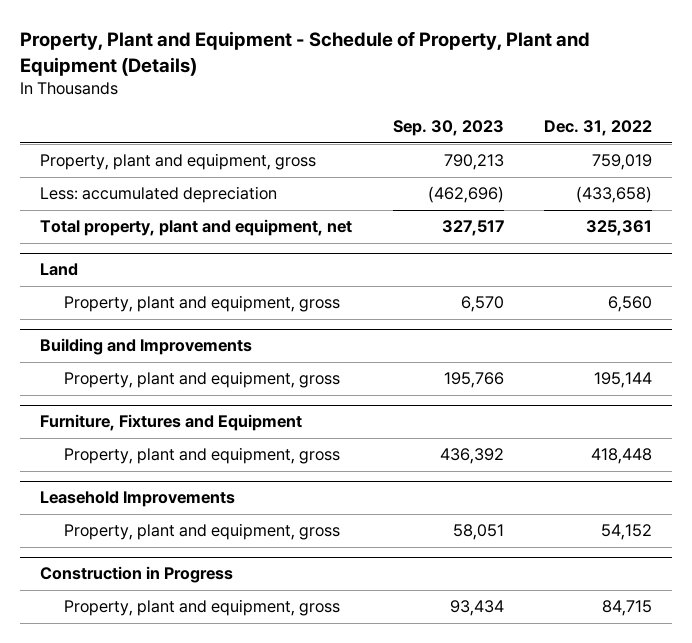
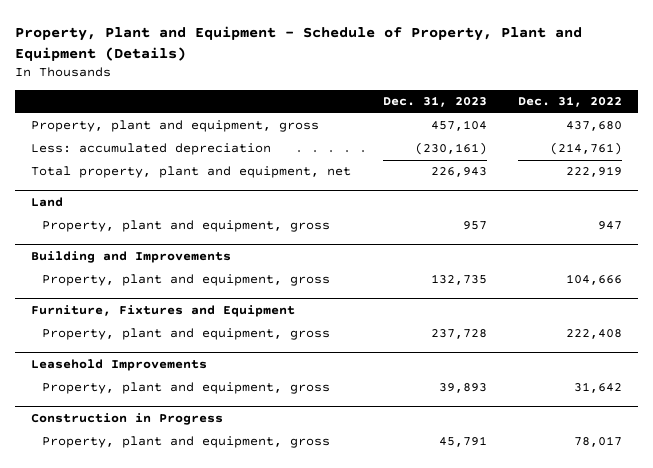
- | Sep. 30, 2023 | Dec. 31, 2022
+ | Dec. 31, 2023 | Dec. 31, 2022
- Property, plant and equipment, gross | 790,213 | 759,019
- Less: accumulated depreciation | (462,696) | (433,658)
- Total property, plant and equipment, net | 327,517 | 325,361
+ Property, plant and equipment, gross | 457,104 | 437,680
+ Less: accumulated depreciation | (230,161) | (214,761)
+ Total property, plant and equipment, net | 226,943 | 222,919
@ Land
- Property, plant and equipment, gross | 6,570 | 6,560
+ Property, plant and equipment, gross | 957 | 947
@ Building and Improvements
- Property, plant and equipment, gross | 195,766 | 195,144
+ Property, plant and equipment, gross | 132,735 | 104,666
@ Furniture, Fixtures and Equipment
- Property, plant and equipment, gross | 436,392 | 418,448
+ Property, plant and equipment, gross | 237,728 | 222,408
@ Leasehold Improvements
- Property, plant and equipment, gross | 58,051 | 54,152
+ Property, plant and equipment, gross | 39,893 | 31,642
@ Construction in Progress
- Property, plant and equipment, gross | 93,434 | 84,715
+ Property, plant and equipment, gross | 45,791 | 78,017

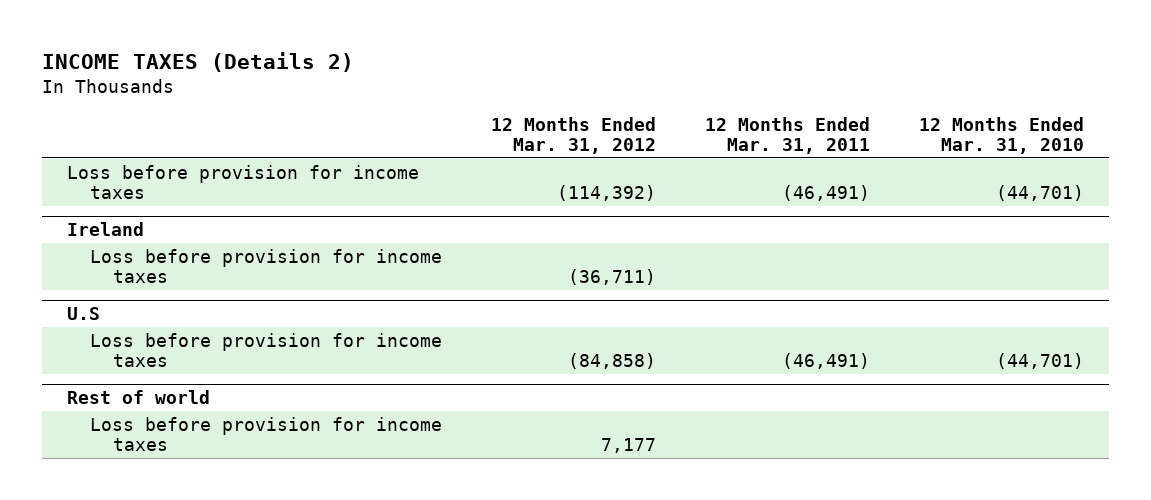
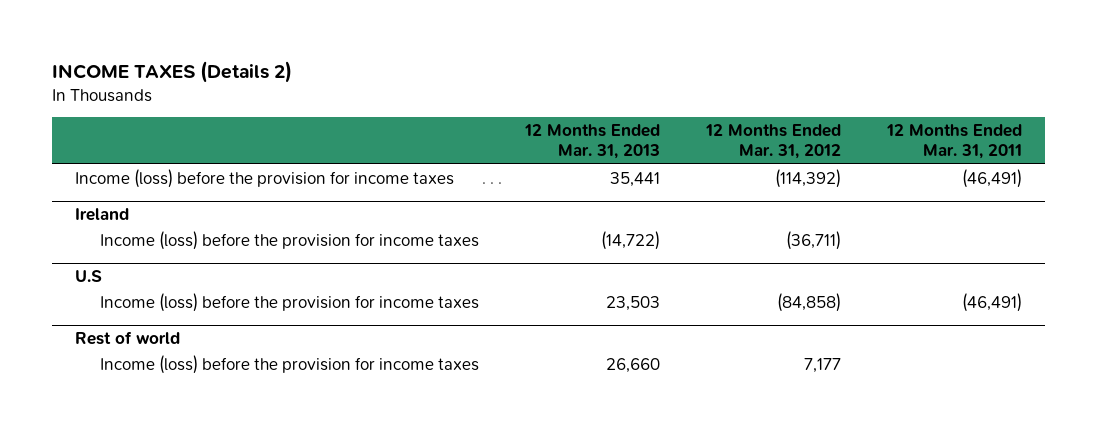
- | 12 Months Ended Mar. 31, 2012 | 12 Months Ended Mar. 31, 2011 | 12 Months Ended Mar. 31, 2010
+ | 12 Months Ended Mar. 31, 2013 | 12 Months Ended Mar. 31, 2012 | 12 Months Ended Mar. 31, 2011
- Loss before provision for income taxes | (114,392) | (46,491) | (44,701)
+ Income (loss) before the provision for income taxes | 35,441 | (114,392) | (46,491)
@ Ireland
- Loss before provision for income taxes | (36,711) | |
+ Income (loss) before the provision for income taxes | (14,722) | (36,711) |
@ U.S
- Loss before provision for income taxes | (84,858) | (46,491) | (44,701)
+ Income (loss) before the provision for income taxes | 23,503 | (84,858) | (46,491)
@ Rest of world
- Loss before provision for income taxes | 7,177 | |
+ Income (loss) before the provision for income taxes | 26,660 | 7,177 |

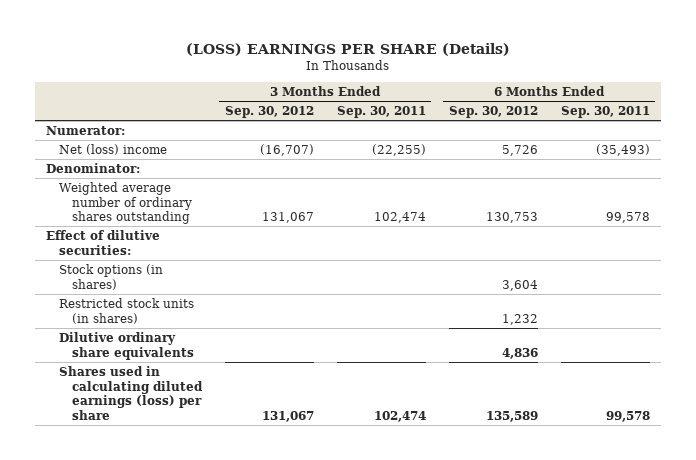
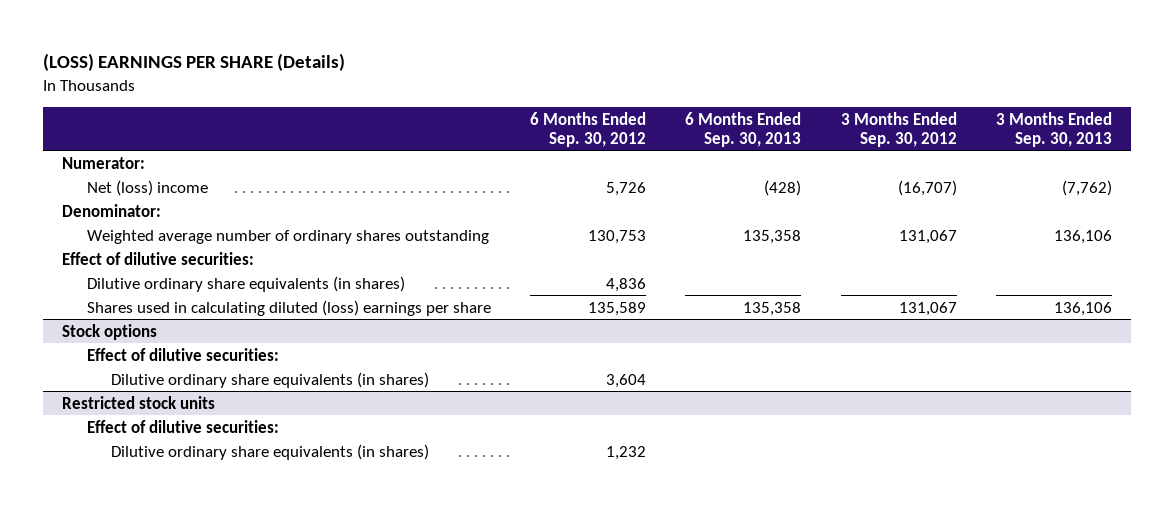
- | 3 Months Ended Sep. 30, 2012 | 3 Months Ended Sep. 30, 2011 | 6 Months Ended Sep. 30, 2012 | 6 Months Ended Sep. 30, 2011
+ | 6 Months Ended Sep. 30, 2012 | 6 Months Ended Sep. 30, 2013 | 3 Months Ended Sep. 30, 2012 | 3 Months Ended Sep. 30, 2013
- Stock options (in shares) | | | 3,604 |
- Restricted stock units (in shares) | | | 1,232 |
- Dilutive ordinary share equivalents | | | 4,836 |
- Shares used in calculating diluted earnings (loss) per share | 131,067 | 102,474 | 135,589 | 99,578
+ Dilutive ordinary share equivalents (in shares) | 4,836 | | |
+ Shares used in calculating diluted (loss) earnings per share | 135,589 | 135,358 | 131,067 | 136,106
+ Stock options
+ Effect of dilutive securities:
+ Dilutive ordinary share equivalents (in shares) | 3,604 | | |
+ Restricted stock units
+ Effect of dilutive securities:
+ Dilutive ordinary share equivalents (in shares) | 1,232 | | |

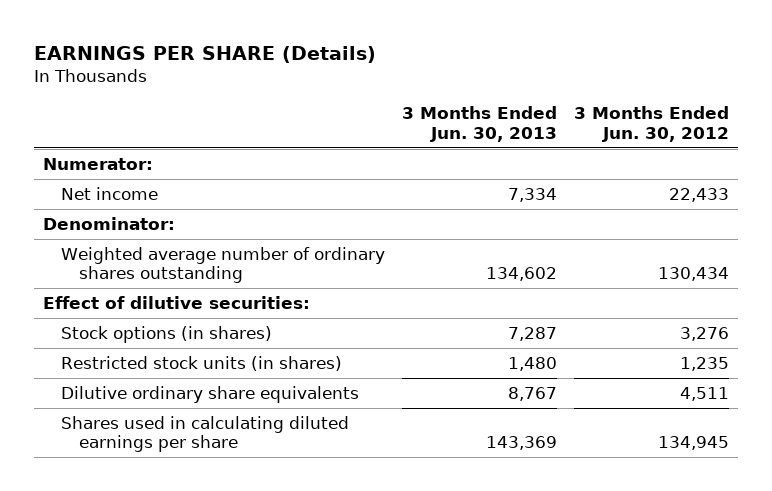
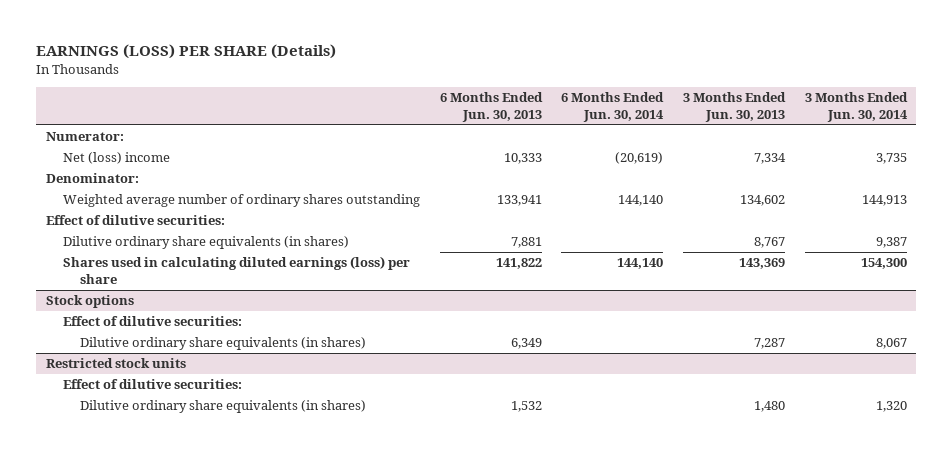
- EARNINGS PER SHARE (Details)
+ EARNINGS (LOSS) PER SHARE (Details)
- | 3 Months Ended Jun. 30, 2013 | 3 Months Ended Jun. 30, 2012
+ | 6 Months Ended Jun. 30, 2013 | 6 Months Ended Jun. 30, 2014 | 3 Months Ended Jun. 30, 2013 | 3 Months Ended Jun. 30, 2014
- Net income | 7,334 | 22,433
+ Net (loss) income | 10,333 | (20,619) | 7,334 | 3,735
- Stock options (in shares) | 7,287 | 3,276
- Restricted stock units (in shares) | 1,480 | 1,235
- Dilutive ordinary share equivalents | 8,767 | 4,511
- Shares used in calculating diluted earnings per share | 143,369 | 134,945
+ Dilutive ordinary share equivalents (in shares) | 7,881 | | 8,767 | 9,387
+ Shares used in calculating diluted earnings (loss) per share | 141,822 | 144,140 | 143,369 | 154,300
+ Stock options
+ Effect of dilutive securities:
+ Dilutive ordinary share equivalents (in shares) | 6,349 | | 7,287 | 8,067
+ Restricted stock units
+ Effect of dilutive securities:
+ Dilutive ordinary share equivalents (in shares) | 1,532 | | 1,480 | 1,320

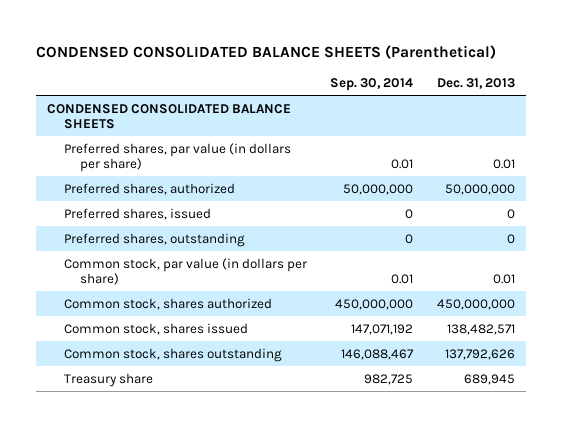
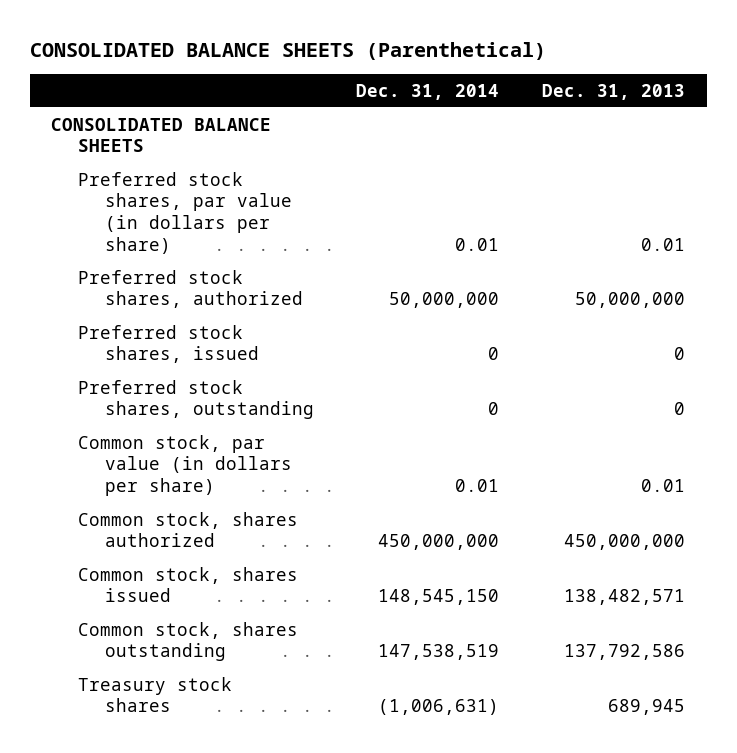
- CONDENSED CONSOLIDATED BALANCE SHEETS (Parenthetical)
+ CONSOLIDATED BALANCE SHEETS (Parenthetical)
- | Sep. 30, 2014 | Dec. 31, 2013
+ | Dec. 31, 2014 | Dec. 31, 2013
- CONDENSED CONSOLIDATED BALANCE SHEETS
- Preferred shares, par value (in dollars per share) | 0.01 | 0.01
- Preferred shares, authorized | 50,000,000 | 50,000,000
- Preferred shares, issued | 0 | 0
- Preferred shares, outstanding | 0 | 0
+ CONSOLIDATED BALANCE SHEETS
+ Preferred stock shares, par value (in dollars per share) | 0.01 | 0.01
+ Preferred stock shares, authorized | 50,000,000 | 50,000,000
+ Preferred stock shares, issued | 0 | 0
+ Preferred stock shares, outstanding | 0 | 0
- Common stock, shares outstanding | 146,088,467 | 137,792,626
- Treasury share | 982,725 | 689,945
+ Common stock, shares outstanding | 147,538,519 | 137,792,586
+ Treasury stock shares | (1,006,631) | 689,945

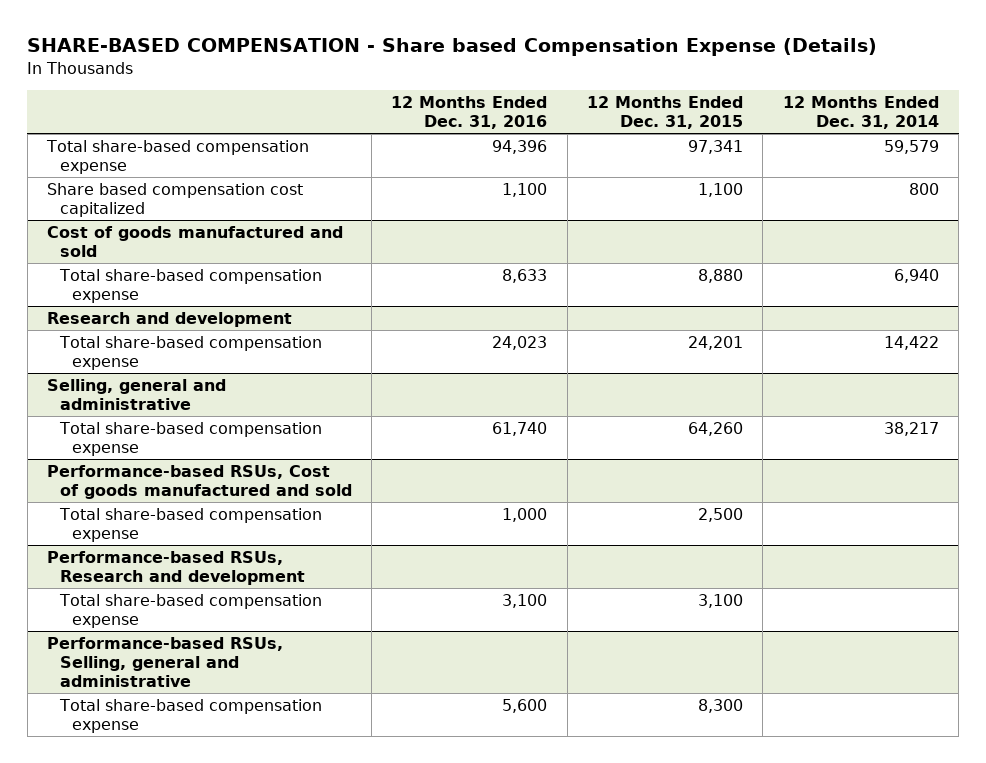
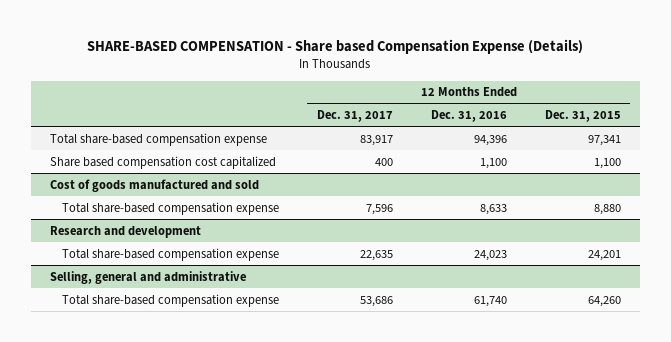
- | 12 Months Ended Dec. 31, 2016 | 12 Months Ended Dec. 31, 2015 | 12 Months Ended Dec. 31, 2014
+ | 12 Months Ended Dec. 31, 2017 | 12 Months Ended Dec. 31, 2016 | 12 Months Ended Dec. 31, 2015
- Performance-based RSUs, Cost of goods manufactured and sold
- Total share-based compensation expense | 1,000 | 2,500 |
- Performance-based RSUs, Research and development
- Total share-based compensation expense | 3,100 | 3,100 |
- Performance-based RSUs, Selling, general and administrative
- Total share-based compensation expense | 5,600 | 8,300 |

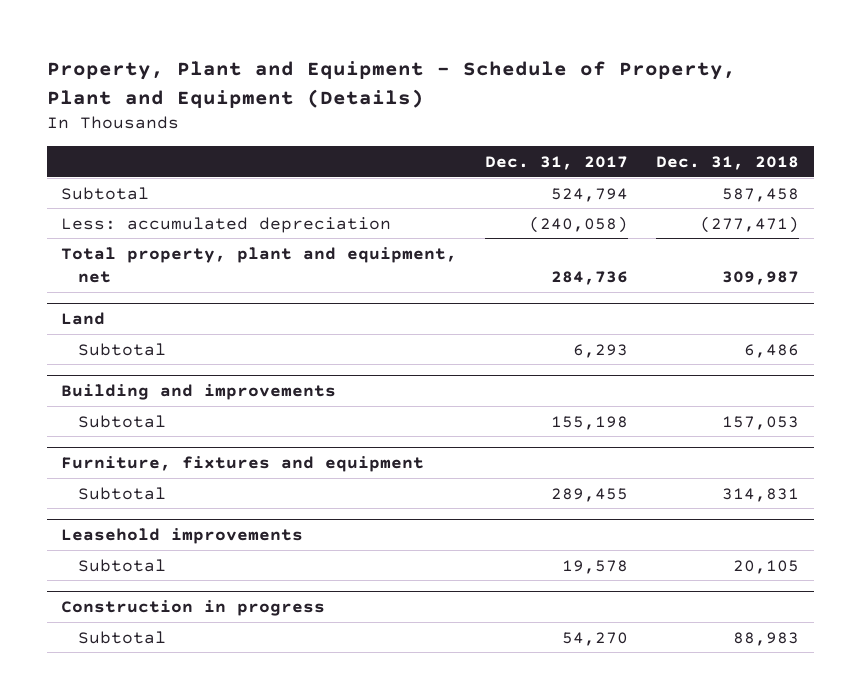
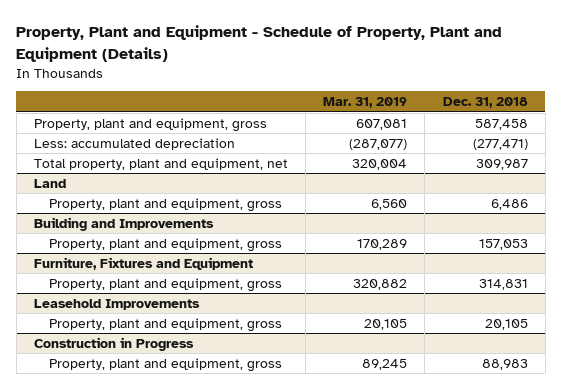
- | Dec. 31, 2017 | Dec. 31, 2018
+ | Mar. 31, 2019 | Dec. 31, 2018
- Subtotal | 524,794 | 587,458
+ Property, plant and equipment, gross | 607,081 | 587,458
@ Land
- Subtotal | 6,293 | 6,486
- Building and improvements
- Subtotal | 155,198 | 157,053
- Furniture, fixtures and equipment
- Subtotal | 289,455 | 314,831
- Leasehold improvements
- Subtotal | 19,578 | 20,105
- Construction in progress
- Subtotal | 54,270 | 88,983
@ Land
+ Property, plant and equipment, gross | 6,560 | 6,486
+ Building and Improvements
+ Property, plant and equipment, gross | 170,289 | 157,053
+ Furniture, Fixtures and Equipment
+ Property, plant and equipment, gross | 320,882 | 314,831
+ Leasehold Improvements
+ Property, plant and equipment, gross | 20,105 | 20,105
+ Construction in Progress
+ Property, plant and equipment, gross | 89,245 | 88,983

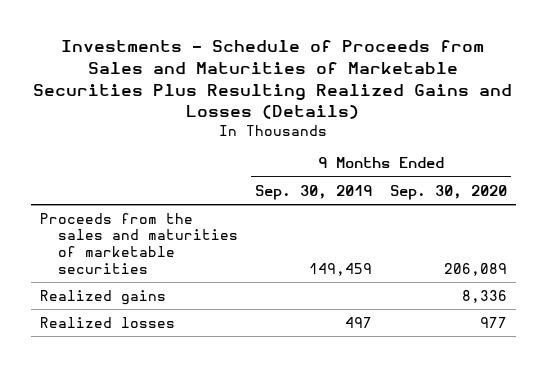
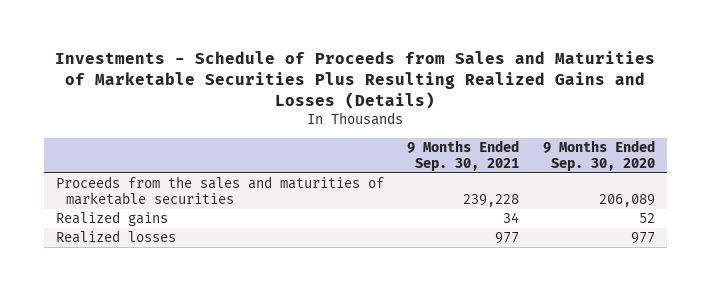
- | 9 Months Ended Sep. 30, 2019 | 9 Months Ended Sep. 30, 2020
+ | 9 Months Ended Sep. 30, 2021 | 9 Months Ended Sep. 30, 2020
- Realized gains | | 8,336
+ Realized gains | 34 | 52

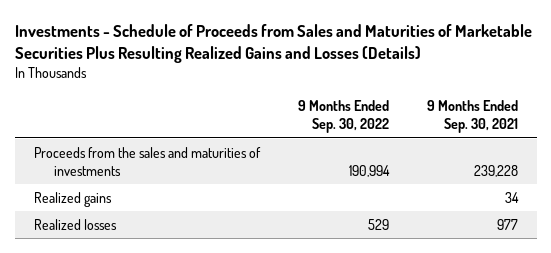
- | 9 Months Ended Sep. 30, 2021 | 9 Months Ended Sep. 30, 2020
+ | 9 Months Ended Sep. 30, 2022 | 9 Months Ended Sep. 30, 2021
- Proceeds from the sales and maturities of marketable securities | 239,228 | 206,089
+ Proceeds from the sales and maturities of investments | 190,994 | 239,228

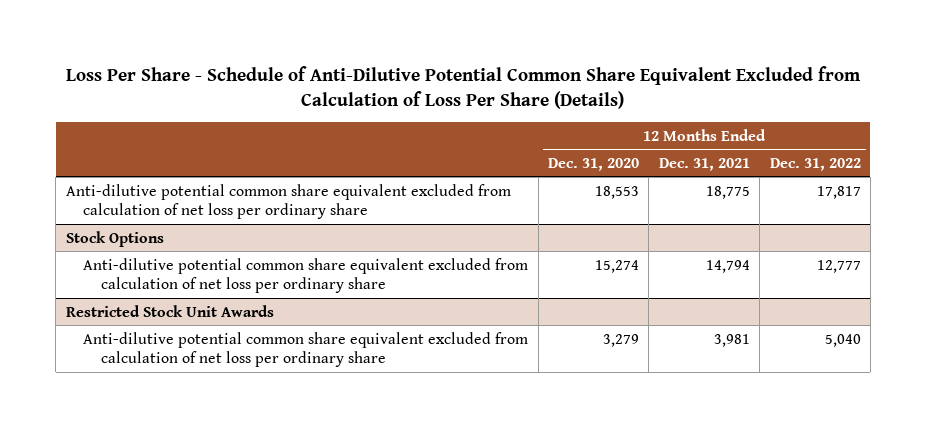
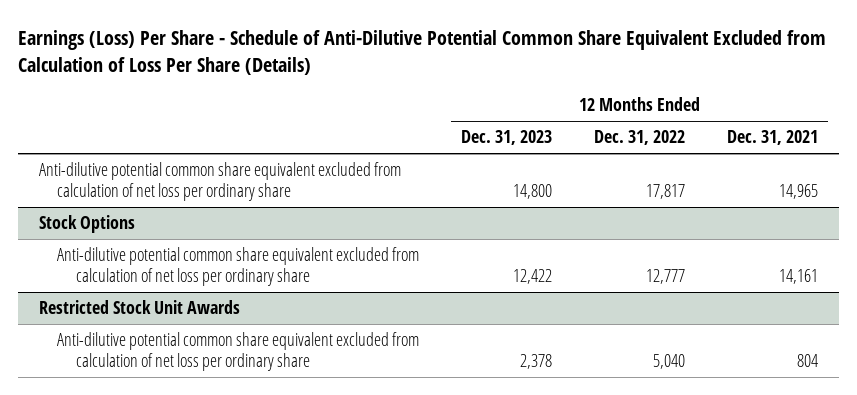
- Loss Per Share - Schedule of Anti-Dilutive Potential Common Share Equivalent Excluded from Calculation of Loss Per Share (Details)
+ Earnings (Loss) Per Share - Schedule of Anti-Dilutive Potential Common Share Equivalent Excluded from Calculation of Loss Per Share (Details)
- | 12 Months Ended Dec. 31, 2020 | 12 Months Ended Dec. 31, 2021 | 12 Months Ended Dec. 31, 2022
+ | 12 Months Ended Dec. 31, 2023 | 12 Months Ended Dec. 31, 2022 | 12 Months Ended Dec. 31, 2021
- Anti-dilutive potential common share equivalent excluded from calculation of net loss per ordinary share | 18,553 | 18,775 | 17,817
+ Anti-dilutive potential common share equivalent excluded from calculation of net loss per ordinary share | 14,800 | 17,817 | 14,965
@ Stock Options
- Anti-dilutive potential common share equivalent excluded from calculation of net loss per ordinary share | 15,274 | 14,794 | 12,777
+ Anti-dilutive potential common share equivalent excluded from calculation of net loss per ordinary share | 12,422 | 12,777 | 14,161
@ Restricted Stock Unit Awards
- Anti-dilutive potential common share equivalent excluded from calculation of net loss per ordinary share | 3,279 | 3,981 | 5,040
+ Anti-dilutive potential common share equivalent excluded from calculation of net loss per ordinary share | 2,378 | 5,040 | 804

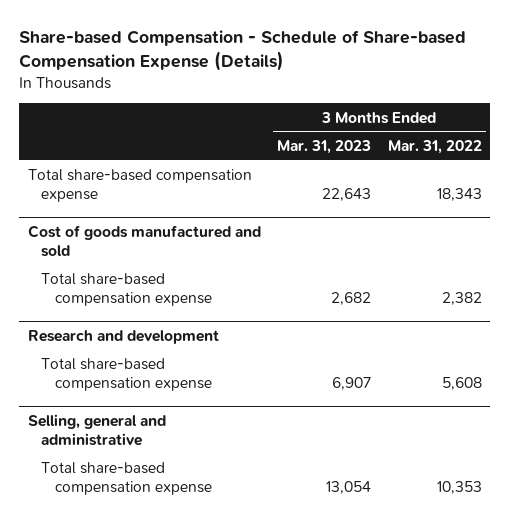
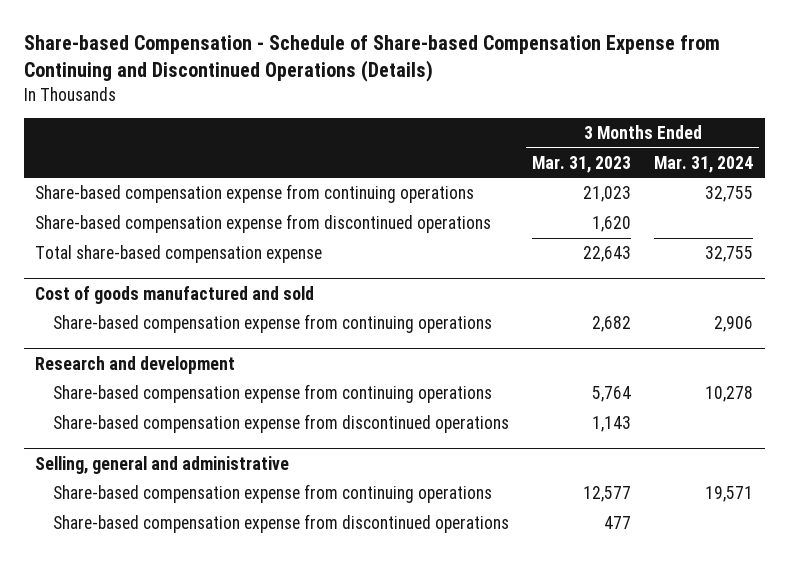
- Share-based Compensation - Schedule of Share-based Compensation Expense (Details)
+ Share-based Compensation - Schedule of Share-based Compensation Expense from Continuing and Discontinued Operations (Details)
- | 3 Months Ended Mar. 31, 2023 | 3 Months Ended Mar. 31, 2022
+ | 3 Months Ended Mar. 31, 2023 | 3 Months Ended Mar. 31, 2024
+ Share-based compensation expense from continuing operations | 21,023 | 32,755
+ Share-based compensation expense from discontinued operations | 1,620 |
@ Cost of goods manufactured and sold
- Total share-based compensation expense | 2,682 | 2,382
+ Share-based compensation expense from continuing operations | 2,682 | 2,906
@ Research and development
- Total share-based compensation expense | 6,907 | 5,608
+ Share-based compensation expense from continuing operations | 5,764 | 10,278
+ Share-based compensation expense from discontinued operations | 1,143 |
@ Selling, general and administrative
- Total share-based compensation expense | 13,054 | 10,353
+ Share-based compensation expense from continuing operations | 12,577 | 19,571
+ Share-based compensation expense from discontinued operations | 477 |

